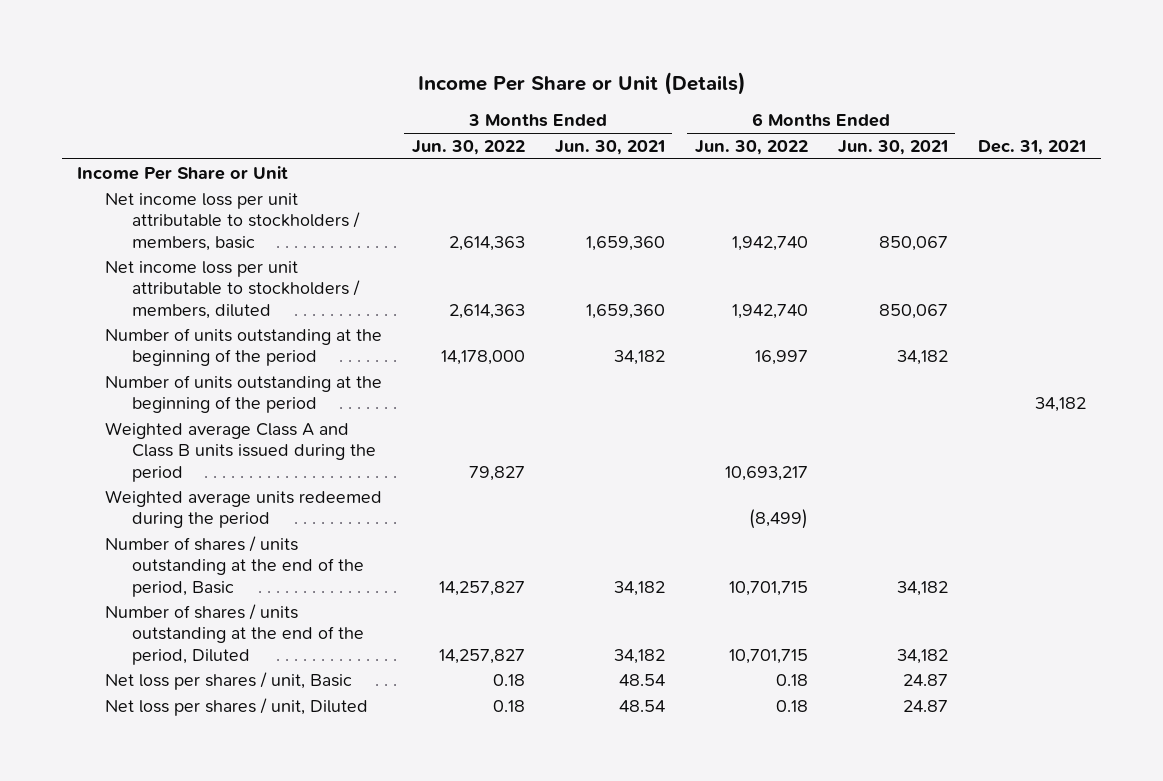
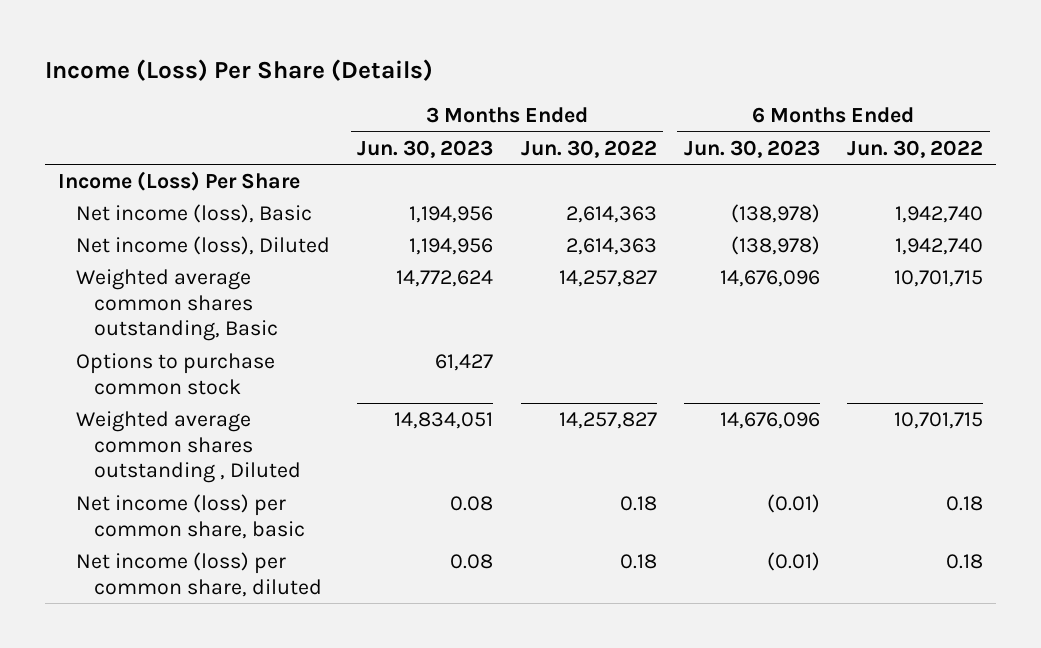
- Income Per Share or Unit (Details)
+ Income (Loss) Per Share (Details)
- | 3 Months Ended Jun. 30, 2022 | 3 Months Ended Jun. 30, 2021 | 6 Months Ended Jun. 30, 2022 | 6 Months Ended Jun. 30, 2021 | Dec. 31, 2021
+ | 3 Months Ended Jun. 30, 2023 | 3 Months Ended Jun. 30, 2022 | 6 Months Ended Jun. 30, 2023 | 6 Months Ended Jun. 30, 2022
- Income Per Share or Unit
- Net income loss per unit attributable to stockholders / members, basic | 2,614,363 | 1,659,360 | 1,942,740 | 850,067 |
- Net income loss per unit attributable to stockholders / members, diluted | 2,614,363 | 1,659,360 | 1,942,740 | 850,067 |
- Number of units outstanding at the beginning of the period | 14,178,000 | 34,182 | 16,997 | 34,182 |
- Number of units outstanding at the beginning of the period | | | | | 34,182
- Weighted average Class A and Class B units issued during the period | 79,827 | | 10,693,217 | |
- Weighted average units redeemed during the period | | | (8,499) | |
- Number of shares / units outstanding at the end of the period, Basic | 14,257,827 | 34,182 | 10,701,715 | 34,182 |
- Number of shares / units outstanding at the end of the period, Diluted | 14,257,827 | 34,182 | 10,701,715 | 34,182 |
- Net loss per shares / unit, Basic | 0.18 | 48.54 | 0.18 | 24.87 |
- Net loss per shares / unit, Diluted | 0.18 | 48.54 | 0.18 | 24.87 |
+ Income (Loss) Per Share
+ Net income (loss), Basic | 1,194,956 | 2,614,363 | (138,978) | 1,942,740
+ Net income (loss), Diluted | 1,194,956 | 2,614,363 | (138,978) | 1,942,740
+ Weighted average common shares outstanding, Basic | 14,772,624 | 14,257,827 | 14,676,096 | 10,701,715
+ Options to purchase common stock | 61,427 | | |
+ Weighted average common shares outstanding , Diluted | 14,834,051 | 14,257,827 | 14,676,096 | 10,701,715
+ Net income (loss) per common share, basic | 0.08 | 0.18 | (0.01) | 0.18
+ Net income (loss) per common share, diluted | 0.08 | 0.18 | (0.01) | 0.18

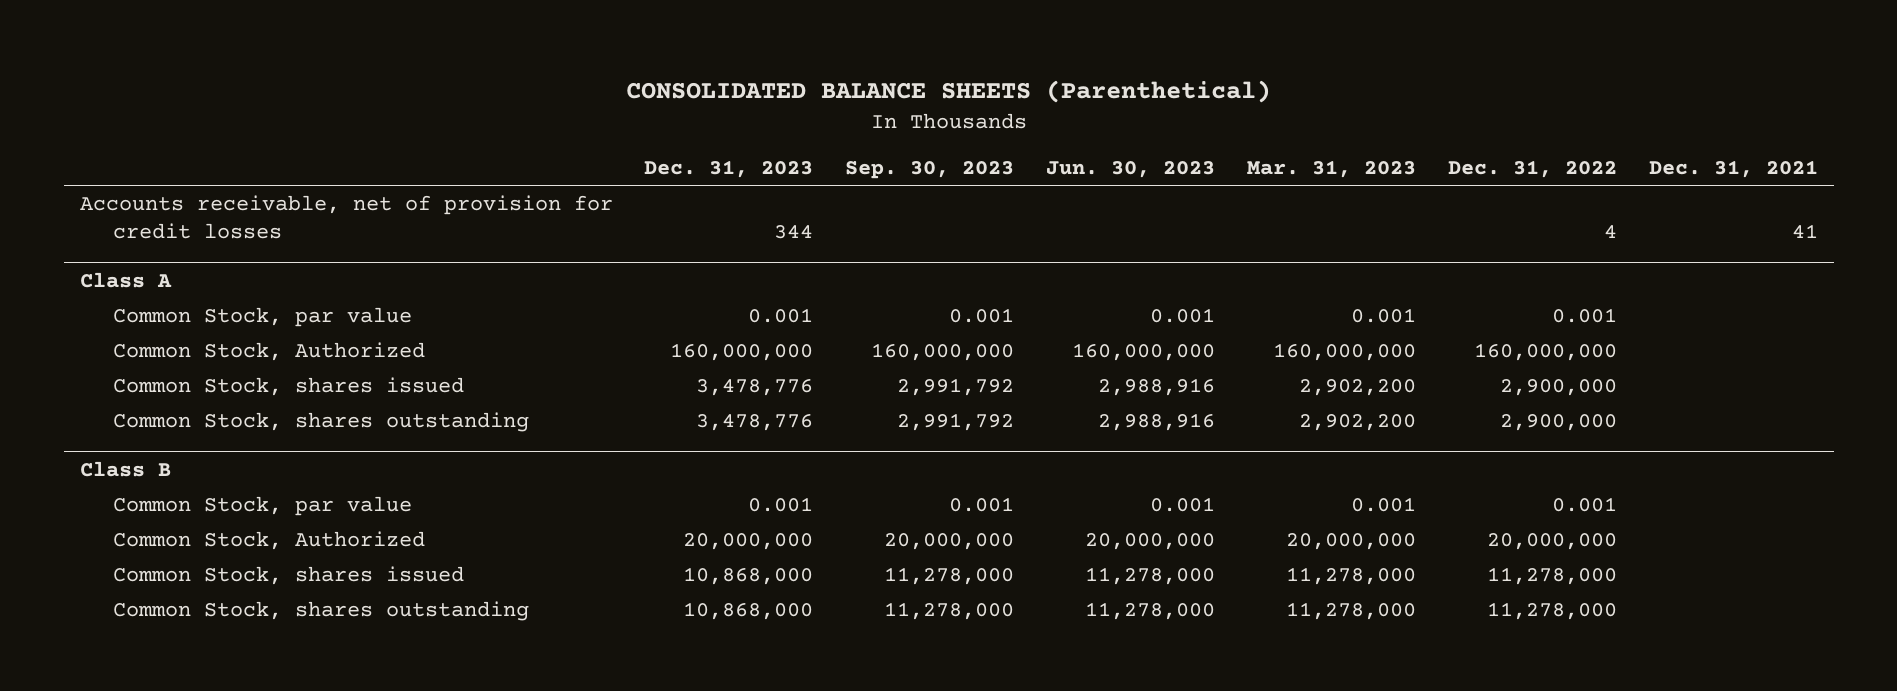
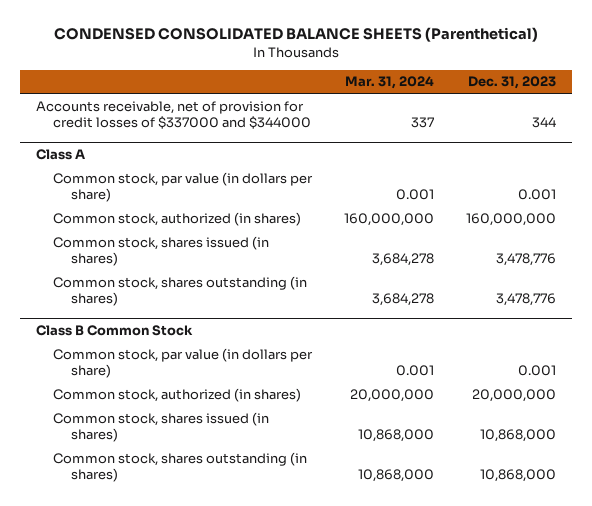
- CONSOLIDATED BALANCE SHEETS (Parenthetical)
+ CONDENSED CONSOLIDATED BALANCE SHEETS (Parenthetical)
- | Dec. 31, 2023 | Sep. 30, 2023 | Jun. 30, 2023 | Mar. 31, 2023 | Dec. 31, 2022 | Dec. 31, 2021
+ | Mar. 31, 2024 | Dec. 31, 2023
- Accounts receivable, net of provision for credit losses | 344 | | | | 4 | 41
+ Accounts receivable, net of provision for credit losses of $337000 and $344000 | 337 | 344
@ Class A
- Common Stock, par value | 0.001 | 0.001 | 0.001 | 0.001 | 0.001 |
- Common Stock, Authorized | 160,000,000 | 160,000,000 | 160,000,000 | 160,000,000 | 160,000,000 |
- Common Stock, shares issued | 3,478,776 | 2,991,792 | 2,988,916 | 2,902,200 | 2,900,000 |
- Common Stock, shares outstanding | 3,478,776 | 2,991,792 | 2,988,916 | 2,902,200 | 2,900,000 |
- Class B
- Common Stock, par value | 0.001 | 0.001 | 0.001 | 0.001 | 0.001 |
- Common Stock, Authorized | 20,000,000 | 20,000,000 | 20,000,000 | 20,000,000 | 20,000,000 |
- Common Stock, shares issued | 10,868,000 | 11,278,000 | 11,278,000 | 11,278,000 | 11,278,000 |
- Common Stock, shares outstanding | 10,868,000 | 11,278,000 | 11,278,000 | 11,278,000 | 11,278,000 |
@ Class A
+ Common stock, par value (in dollars per share) | 0.001 | 0.001
+ Common stock, authorized (in shares) | 160,000,000 | 160,000,000
+ Common stock, shares issued (in shares) | 3,684,278 | 3,478,776
+ Common stock, shares outstanding (in shares) | 3,684,278 | 3,478,776
+ Class B Common Stock
+ Common stock, par value (in dollars per share) | 0.001 | 0.001
+ Common stock, authorized (in shares) | 20,000,000 | 20,000,000
+ Common stock, shares issued (in shares) | 10,868,000 | 10,868,000
+ Common stock, shares outstanding (in shares) | 10,868,000 | 10,868,000

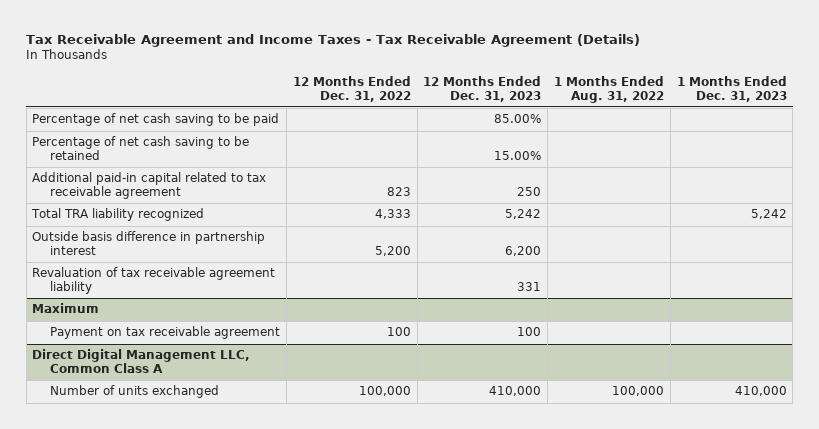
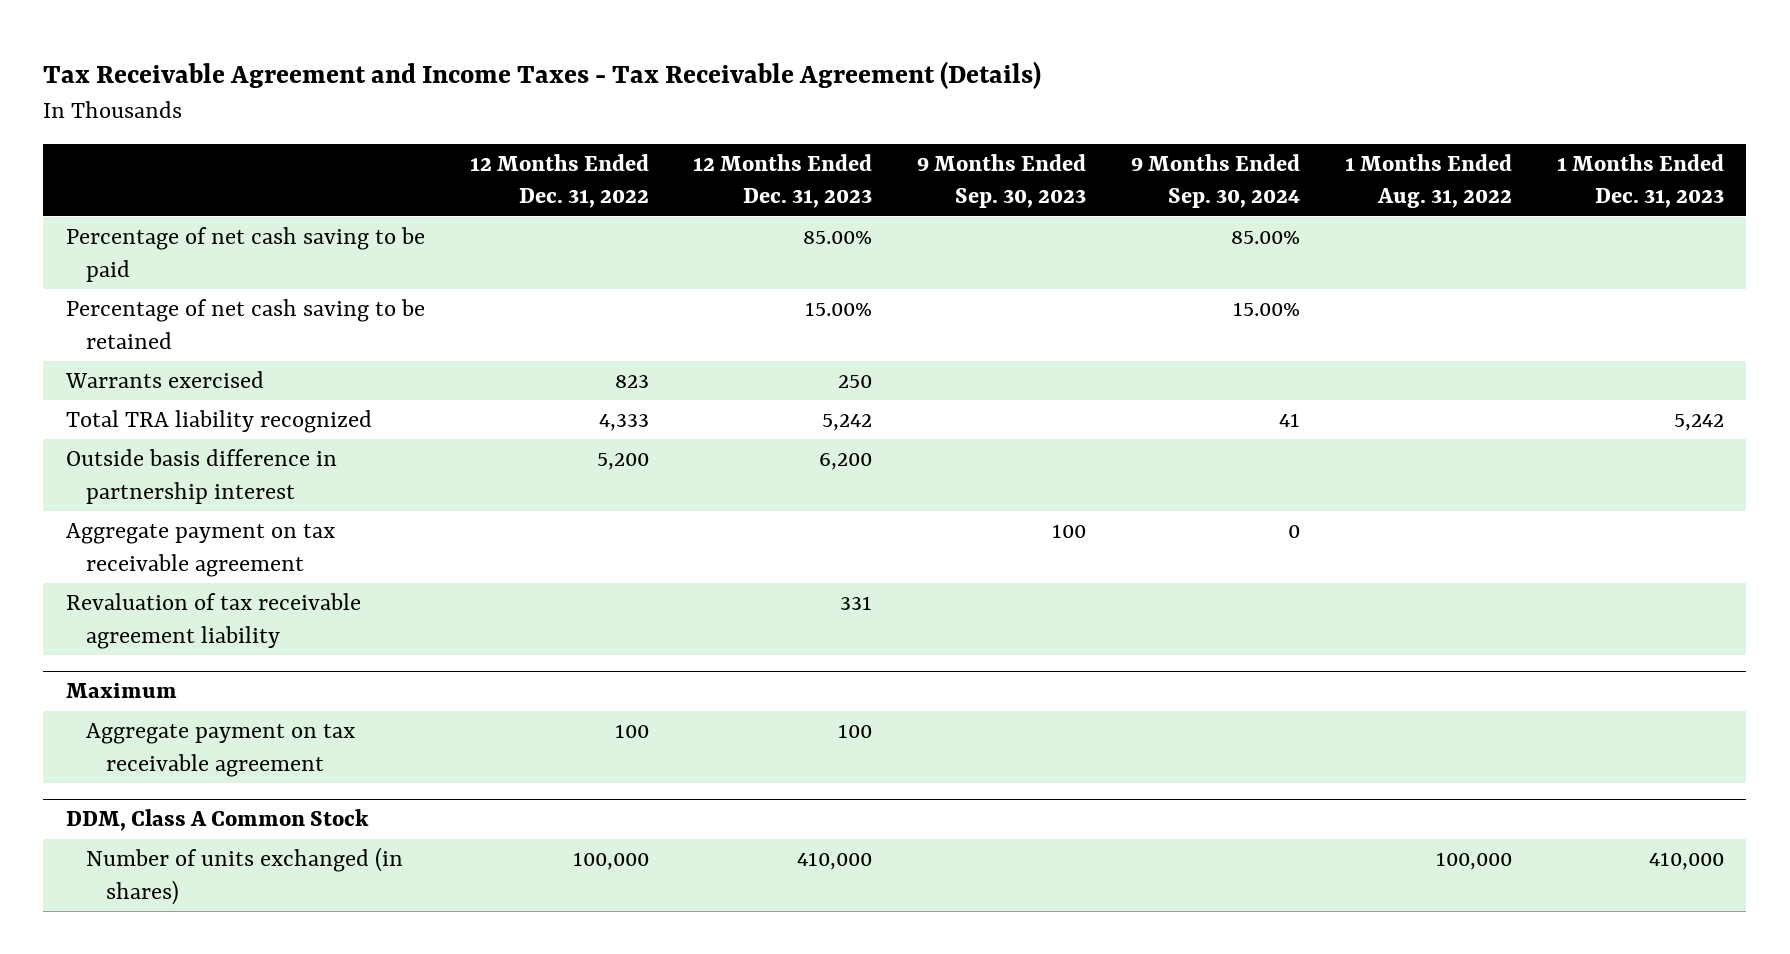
- | 12 Months Ended Dec. 31, 2022 | 12 Months Ended Dec. 31, 2023 | 1 Months Ended Aug. 31, 2022 | 1 Months Ended Dec. 31, 2023
+ | 12 Months Ended Dec. 31, 2022 | 12 Months Ended Dec. 31, 2023 | 9 Months Ended Sep. 30, 2023 | 9 Months Ended Sep. 30, 2024 | 1 Months Ended Aug. 31, 2022 | 1 Months Ended Dec. 31, 2023
- Additional paid-in capital related to tax receivable agreement | 823 | 250 | |
+ Warrants exercised | 823 | 250 | | | |
+ Aggregate payment on tax receivable agreement | | | 100 | 0 | |
@ Maximum
- Payment on tax receivable agreement | 100 | 100 | |
- Direct Digital Management LLC, Common Class A
- Number of units exchanged | 100,000 | 410,000 | 100,000 | 410,000
@ Maximum
+ Aggregate payment on tax receivable agreement | 100 | 100 | | | |
+ DDM, Class A Common Stock
+ Number of units exchanged (in shares) | 100,000 | 410,000 | | | 100,000 | 410,000

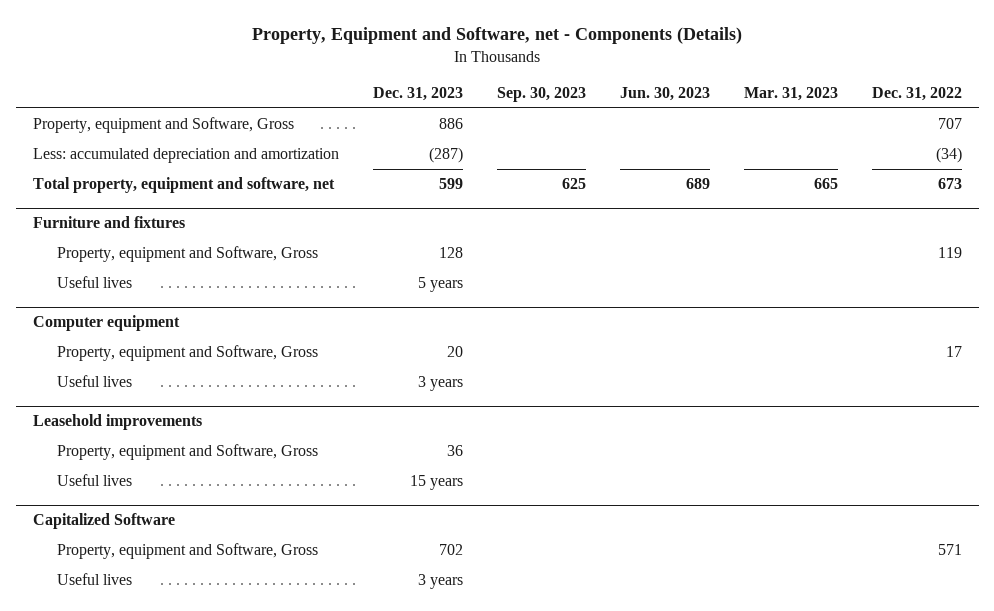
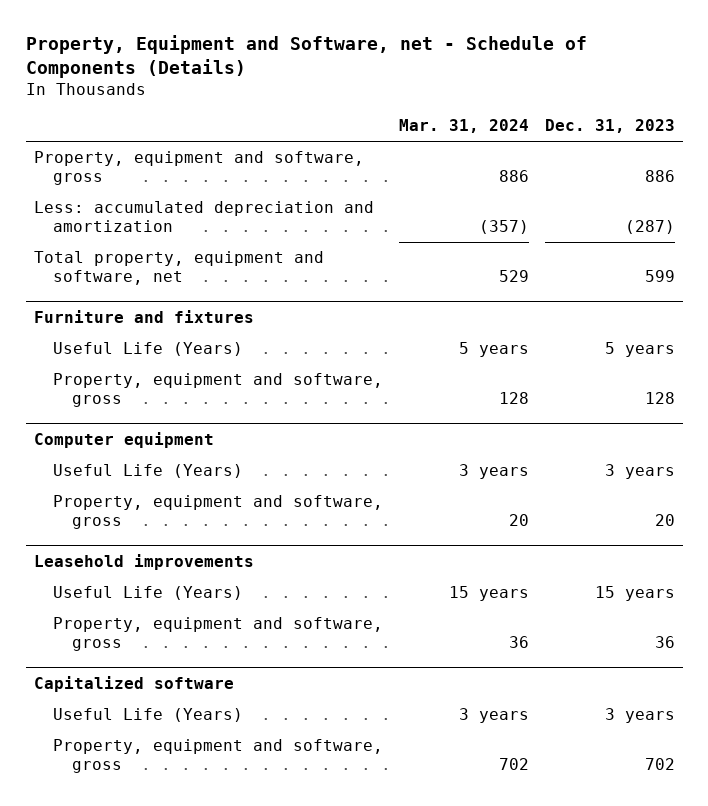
- Property, Equipment and Software, net - Components (Details)
+ Property, Equipment and Software, net - Schedule of Components (Details)
- | Dec. 31, 2023 | Sep. 30, 2023 | Jun. 30, 2023 | Mar. 31, 2023 | Dec. 31, 2022
+ | Mar. 31, 2024 | Dec. 31, 2023
- Property, equipment and Software, Gross | 886 | | | | 707
+ Property, equipment and software, gross | 886 | 886
@ Furniture and fixtures
- Property, equipment and Software, Gross | 128 | | | | 119
- Useful lives | 5 years | | | |
+ Useful Life (Years) | 5 years | 5 years
+ Property, equipment and software, gross | 128 | 128
@ Computer equipment
- Property, equipment and Software, Gross | 20 | | | | 17
- Useful lives | 3 years | | | |
+ Useful Life (Years) | 3 years | 3 years
+ Property, equipment and software, gross | 20 | 20
@ Leasehold improvements
- Property, equipment and Software, Gross | 36 | | | |
- Useful lives | 15 years | | | |
- Capitalized Software
- Property, equipment and Software, Gross | 702 | | | | 571
- Useful lives | 3 years | | | |
@ Leasehold improvements
+ Useful Life (Years) | 15 years | 15 years
+ Property, equipment and software, gross | 36 | 36
+ Capitalized software
+ Useful Life (Years) | 3 years | 3 years
+ Property, equipment and software, gross | 702 | 702

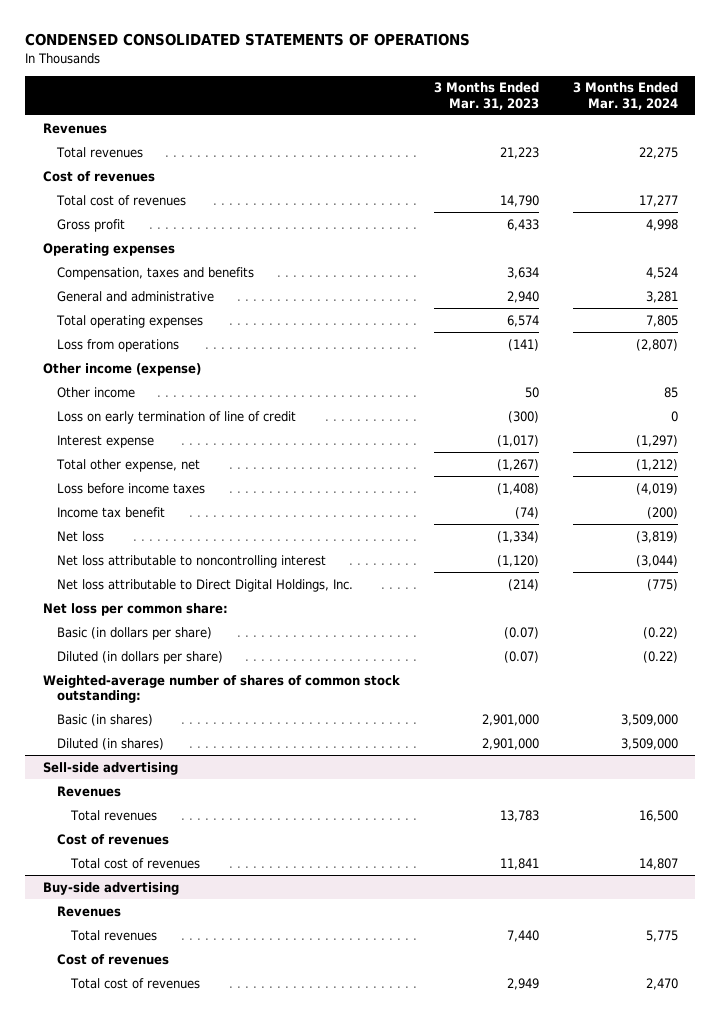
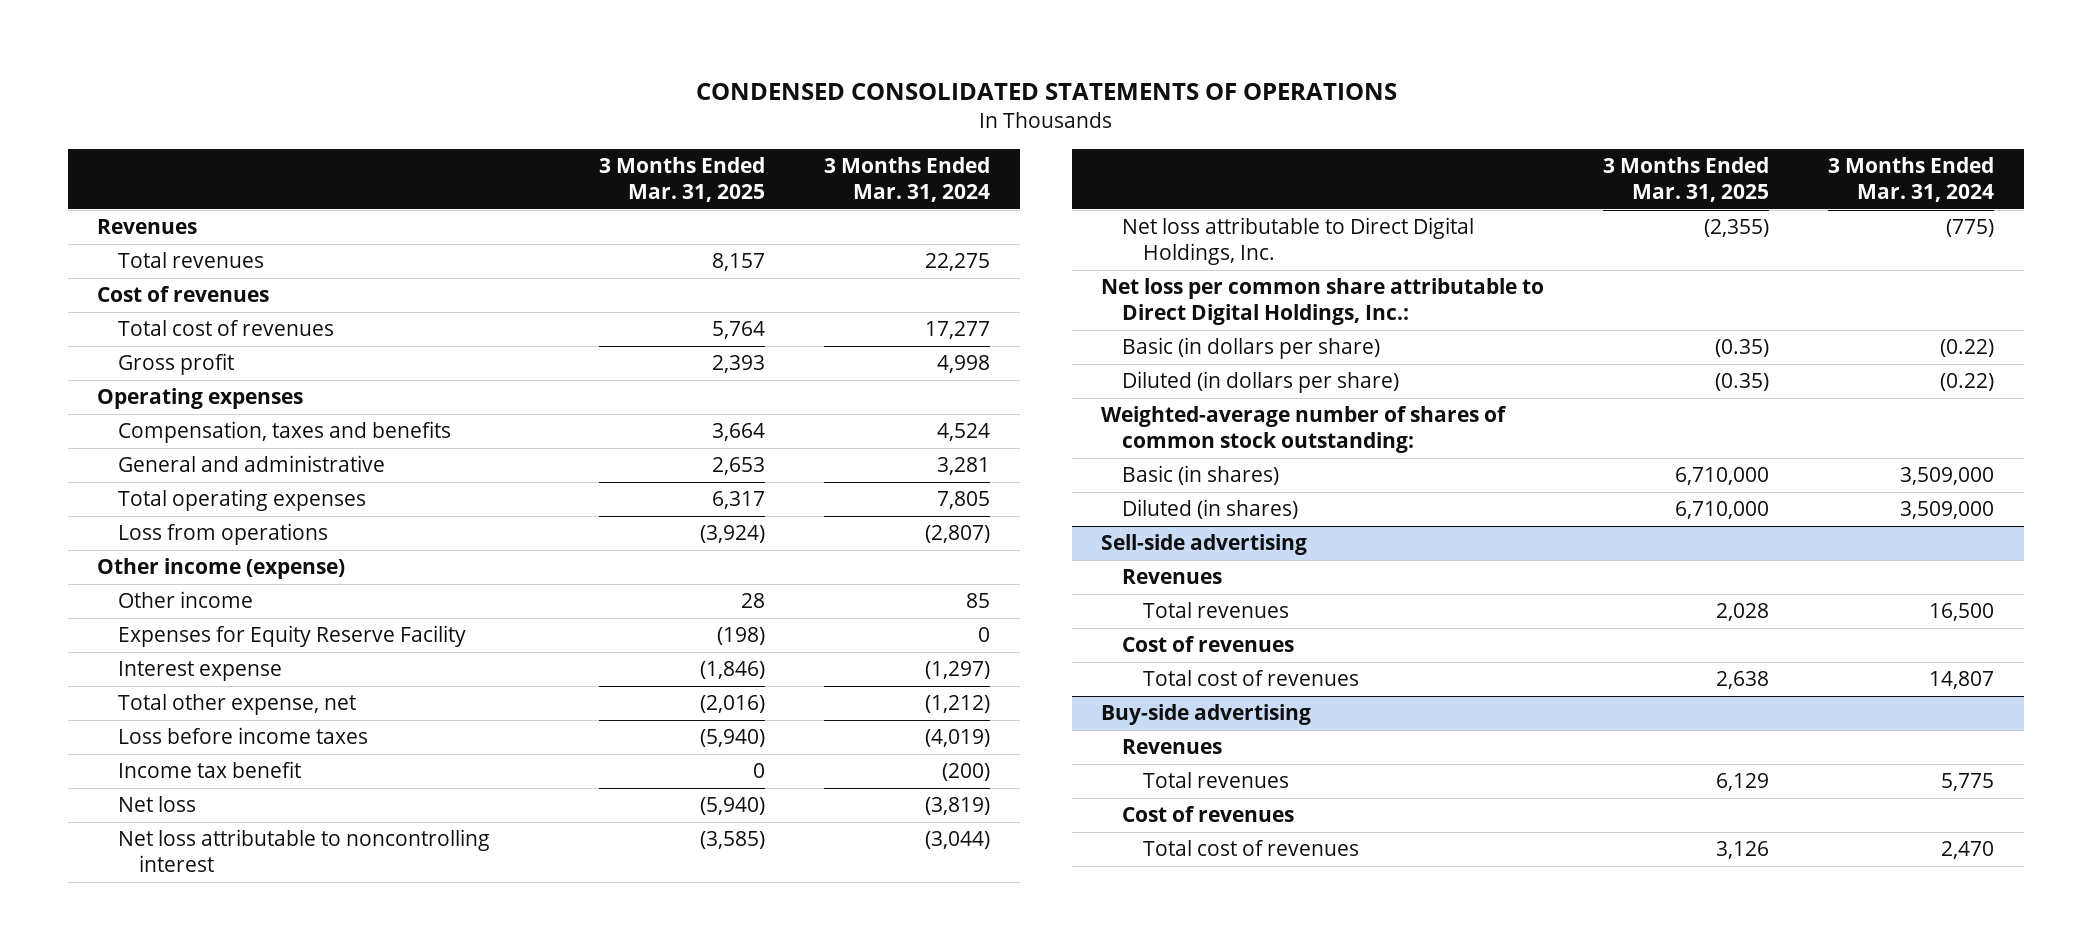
- | 3 Months Ended Mar. 31, 2023 | 3 Months Ended Mar. 31, 2024
+ | 3 Months Ended Mar. 31, 2025 | 3 Months Ended Mar. 31, 2024
- Loss on early termination of line of credit | (300) | 0
+ Expenses for Equity Reserve Facility | (198) | 0
- Net loss per common share:
+ Net loss per common share attributable to Direct Digital Holdings, Inc.:

